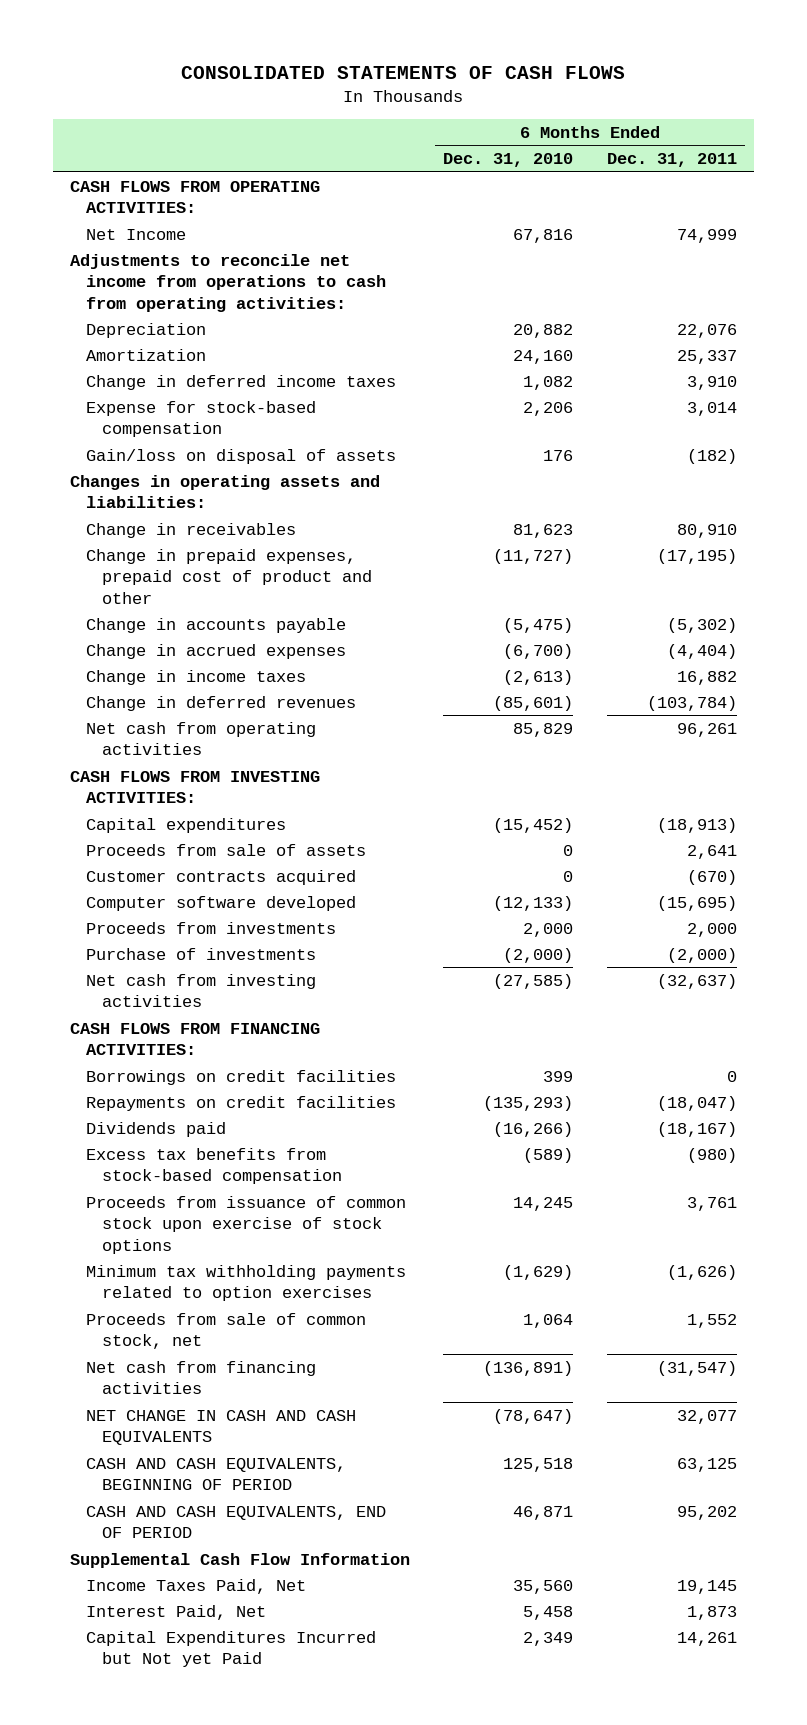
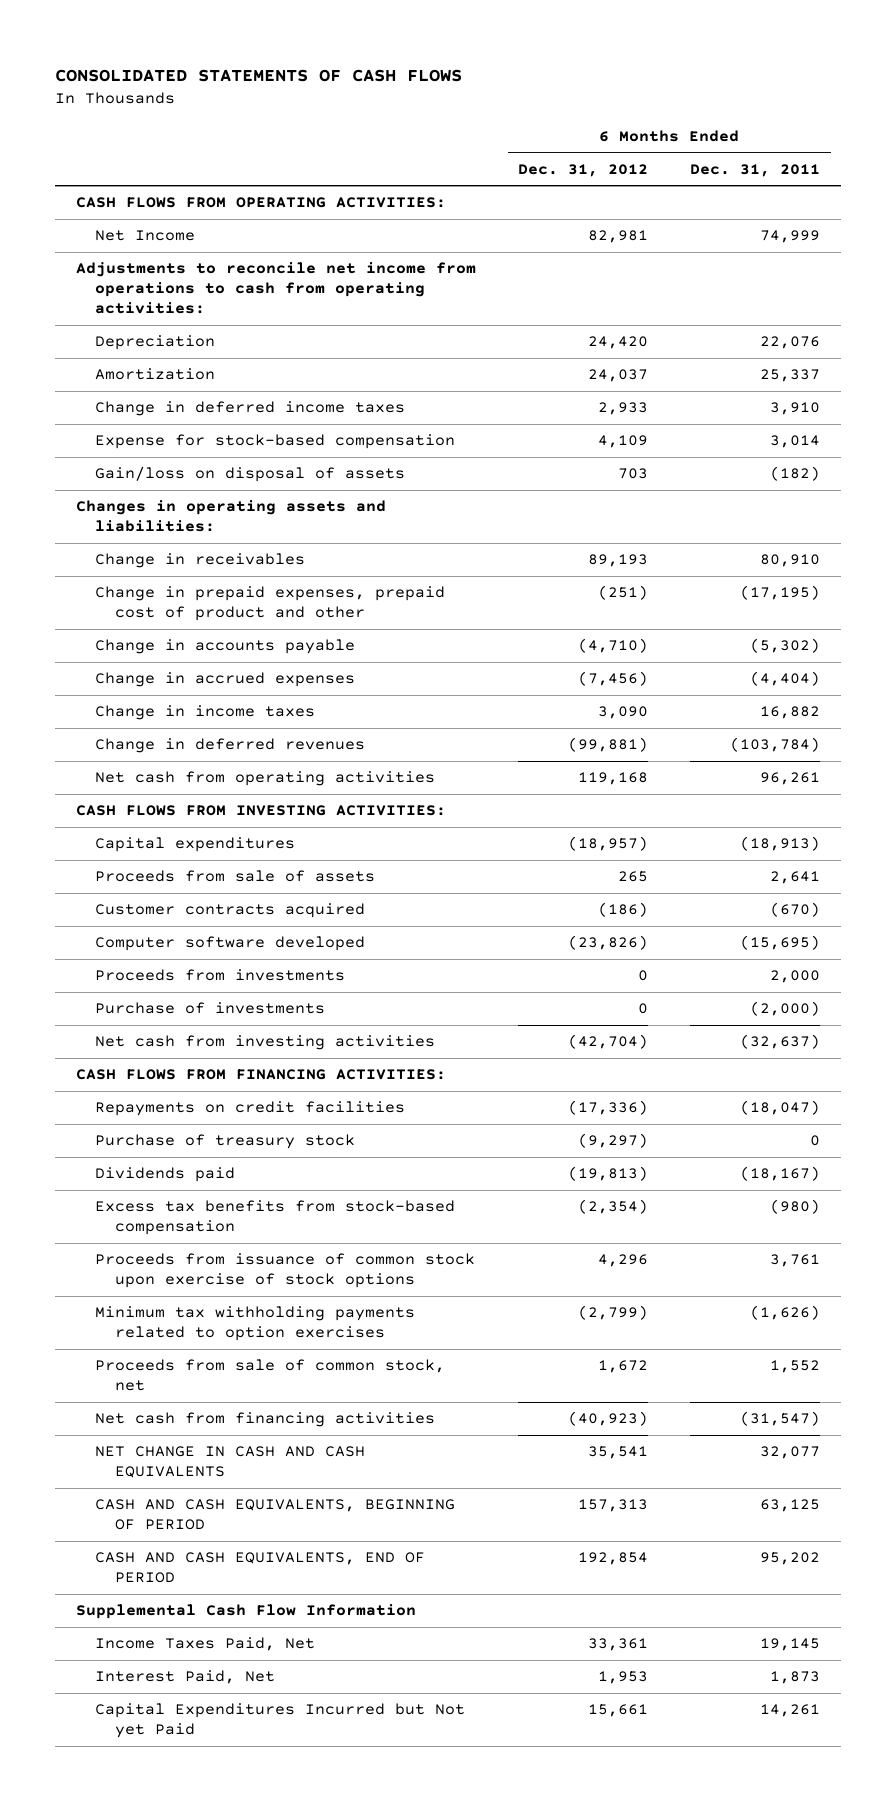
- | 6 Months Ended Dec. 31, 2010 | 6 Months Ended Dec. 31, 2011
+ | 6 Months Ended Dec. 31, 2012 | 6 Months Ended Dec. 31, 2011
- Borrowings on credit facilities | 399 | 0
+ Purchase of treasury stock | (9,297) | 0

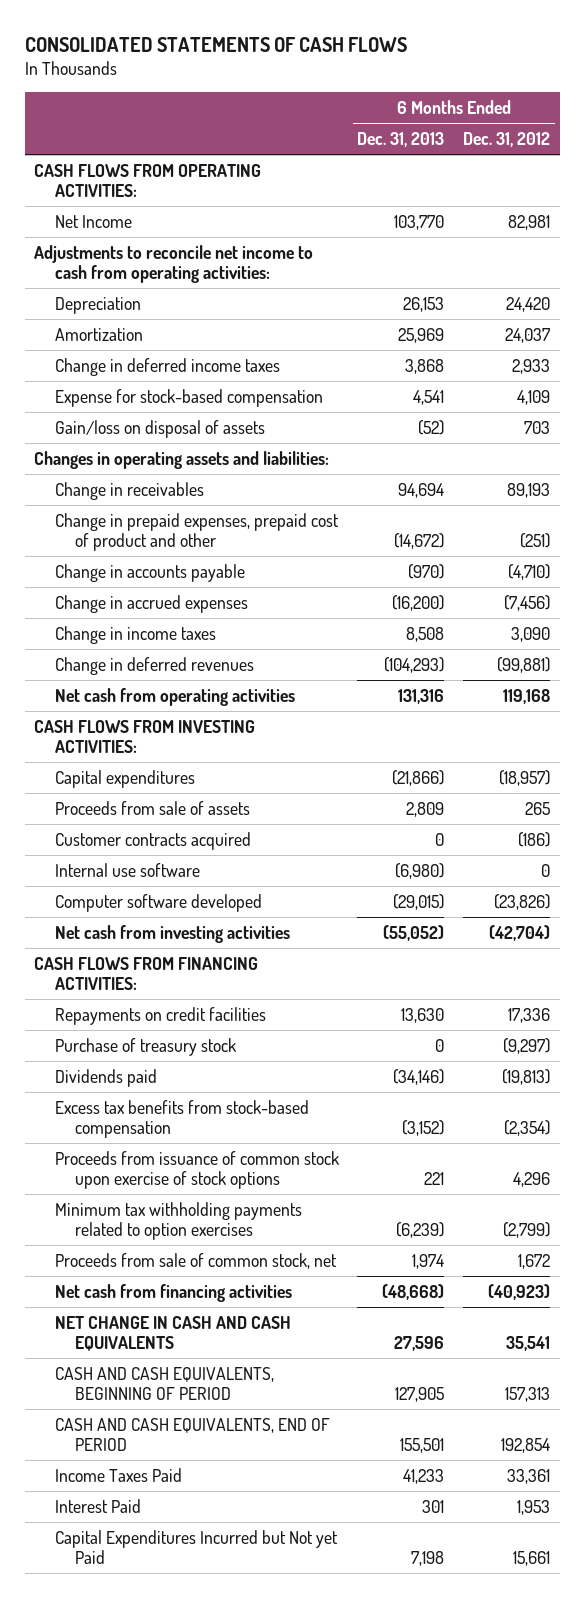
- | 6 Months Ended Dec. 31, 2012 | 6 Months Ended Dec. 31, 2011
+ | 6 Months Ended Dec. 31, 2013 | 6 Months Ended Dec. 31, 2012
- Adjustments to reconcile net income from operations to cash from operating activities:
+ Adjustments to reconcile net income to cash from operating activities:
+ Internal use software | (6,980) | 0
- Proceeds from investments | 0 | 2,000
- Purchase of investments | 0 | (2,000)
- Repayments on credit facilities | (17,336) | (18,047)
+ Repayments on credit facilities | 13,630 | 17,336
- Supplemental Cash Flow Information
- Income Taxes Paid, Net | 33,361 | 19,145
- Interest Paid, Net | 1,953 | 1,873
+ Income Taxes Paid | 41,233 | 33,361
+ Interest Paid | 301 | 1,953

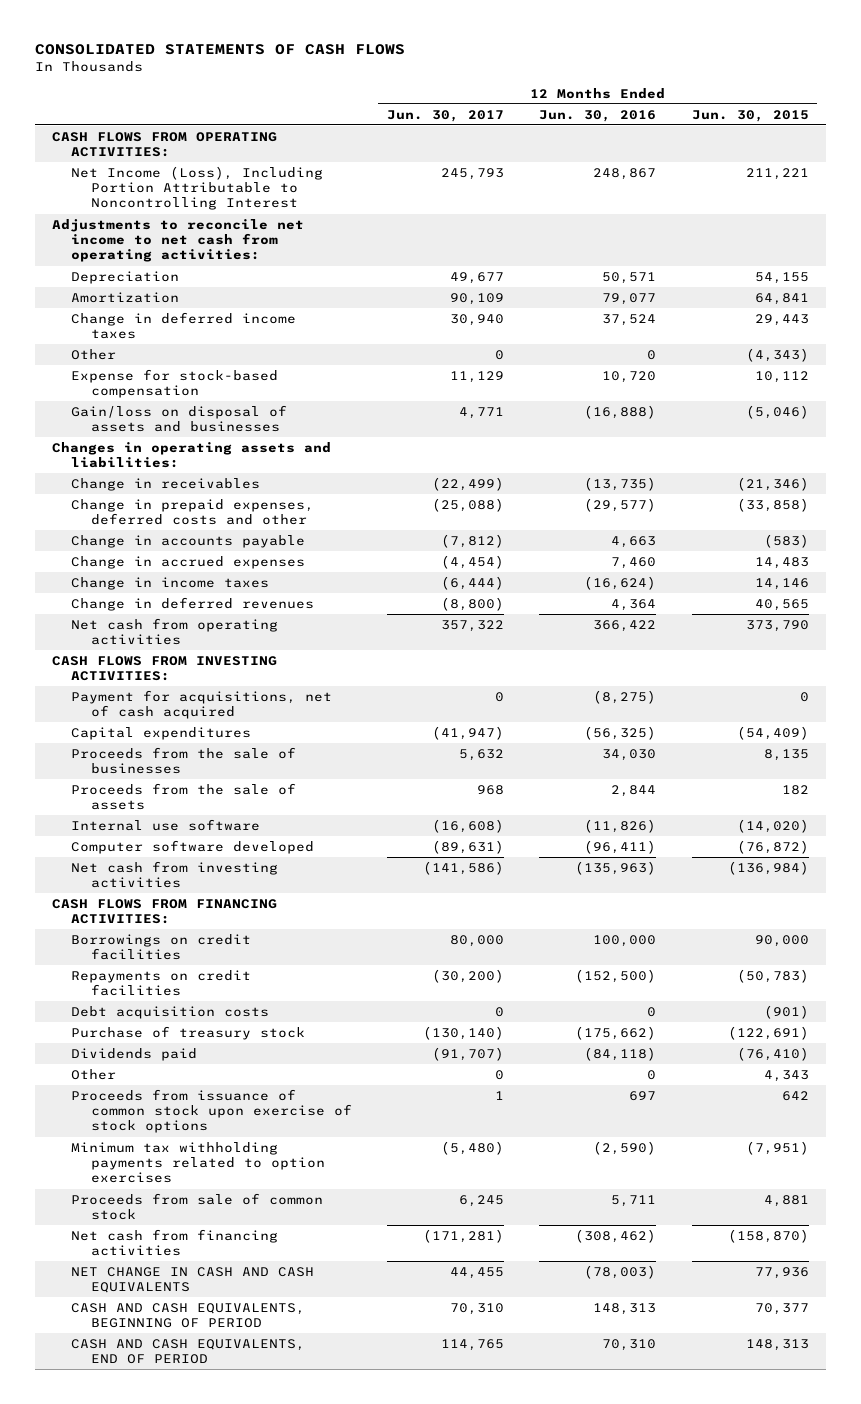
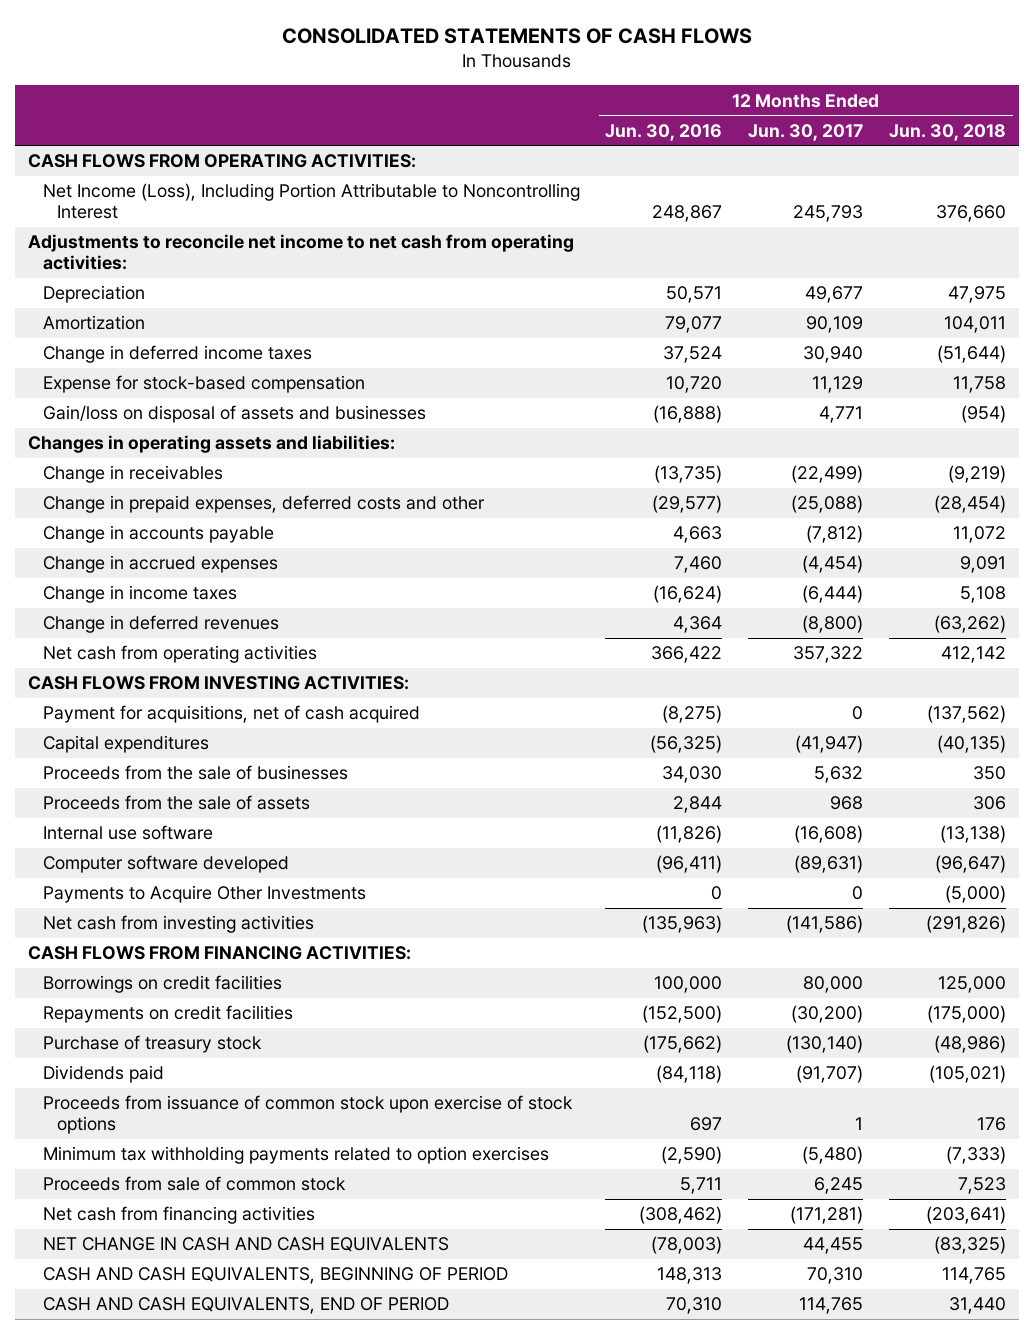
- | 12 Months Ended Jun. 30, 2017 | 12 Months Ended Jun. 30, 2016 | 12 Months Ended Jun. 30, 2015
+ | 12 Months Ended Jun. 30, 2016 | 12 Months Ended Jun. 30, 2017 | 12 Months Ended Jun. 30, 2018
- Other | 0 | 0 | (4,343)
+ Payments to Acquire Other Investments | 0 | 0 | (5,000)
- Debt acquisition costs | 0 | 0 | (901)
- Other | 0 | 0 | 4,343

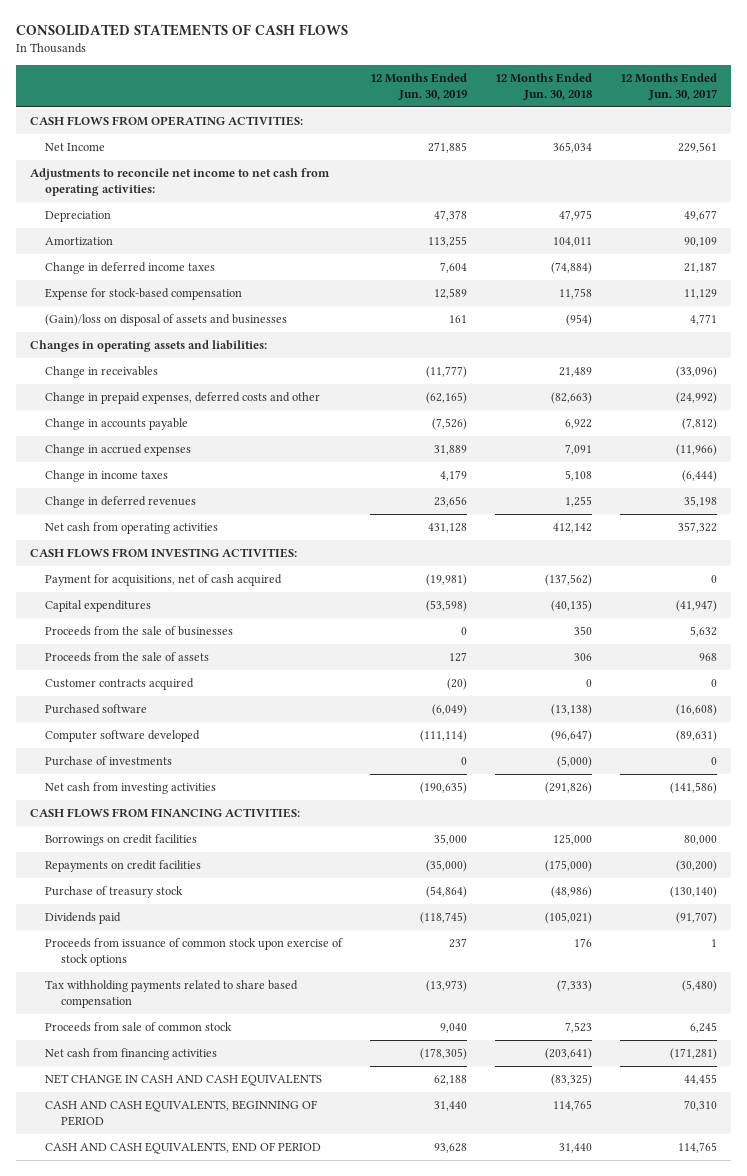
- | 12 Months Ended Jun. 30, 2016 | 12 Months Ended Jun. 30, 2017 | 12 Months Ended Jun. 30, 2018
+ | 12 Months Ended Jun. 30, 2019 | 12 Months Ended Jun. 30, 2018 | 12 Months Ended Jun. 30, 2017
- Net Income (Loss), Including Portion Attributable to Noncontrolling Interest | 248,867 | 245,793 | 376,660
+ Net Income | 271,885 | 365,034 | 229,561
- Change in deferred income taxes | 37,524 | 30,940 | (51,644)
+ Change in deferred income taxes | 7,604 | (74,884) | 21,187
- Gain/loss on disposal of assets and businesses | (16,888) | 4,771 | (954)
+ (Gain)/loss on disposal of assets and businesses | 161 | (954) | 4,771
- Change in receivables | (13,735) | (22,499) | (9,219)
- Change in prepaid expenses, deferred costs and other | (29,577) | (25,088) | (28,454)
- Change in accounts payable | 4,663 | (7,812) | 11,072
- Change in accrued expenses | 7,460 | (4,454) | 9,091
+ Change in receivables | (11,777) | 21,489 | (33,096)
+ Change in prepaid expenses, deferred costs and other | (62,165) | (82,663) | (24,992)
+ Change in accounts payable | (7,526) | 6,922 | (7,812)
+ Change in accrued expenses | 31,889 | 7,091 | (11,966)
- Change in deferred revenues | 4,364 | (8,800) | (63,262)
+ Change in deferred revenues | 23,656 | 1,255 | 35,198
- Internal use software | (11,826) | (16,608) | (13,138)
+ Customer contracts acquired | (20) | 0 | 0
+ Purchased software | (6,049) | (13,138) | (16,608)
- Payments to Acquire Other Investments | 0 | 0 | (5,000)
+ Purchase of investments | 0 | (5,000) | 0
- Minimum tax withholding payments related to option exercises | (2,590) | (5,480) | (7,333)
+ Tax withholding payments related to share based compensation | (13,973) | (7,333) | (5,480)

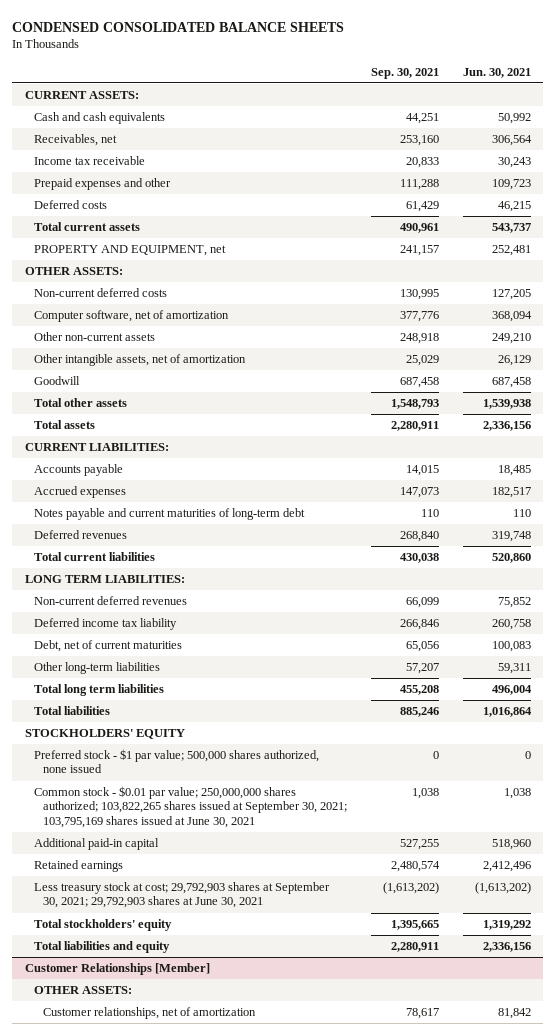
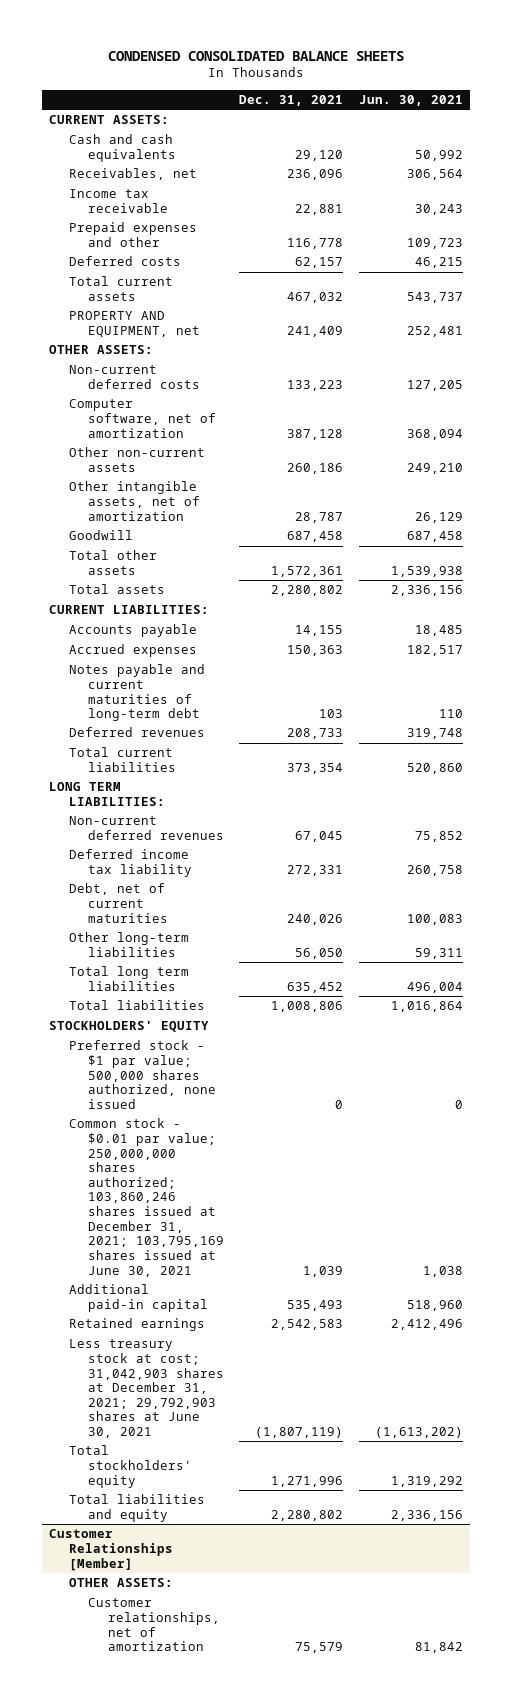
- | Sep. 30, 2021 | Jun. 30, 2021
+ | Dec. 31, 2021 | Jun. 30, 2021
- Common stock - $0.01 par value; 250,000,000 shares authorized; 103,822,265 shares issued at September 30, 2021; 103,795,169 shares issued at June 30, 2021 | 1,038 | 1,038
+ Common stock - $0.01 par value; 250,000,000 shares authorized; 103,860,246 shares issued at December 31, 2021; 103,795,169 shares issued at June 30, 2021 | 1,039 | 1,038
- Less treasury stock at cost; 29,792,903 shares at September 30, 2021; 29,792,903 shares at June 30, 2021 | (1,613,202) | (1,613,202)
+ Less treasury stock at cost; 31,042,903 shares at December 31, 2021; 29,792,903 shares at June 30, 2021 | (1,807,119) | (1,613,202)

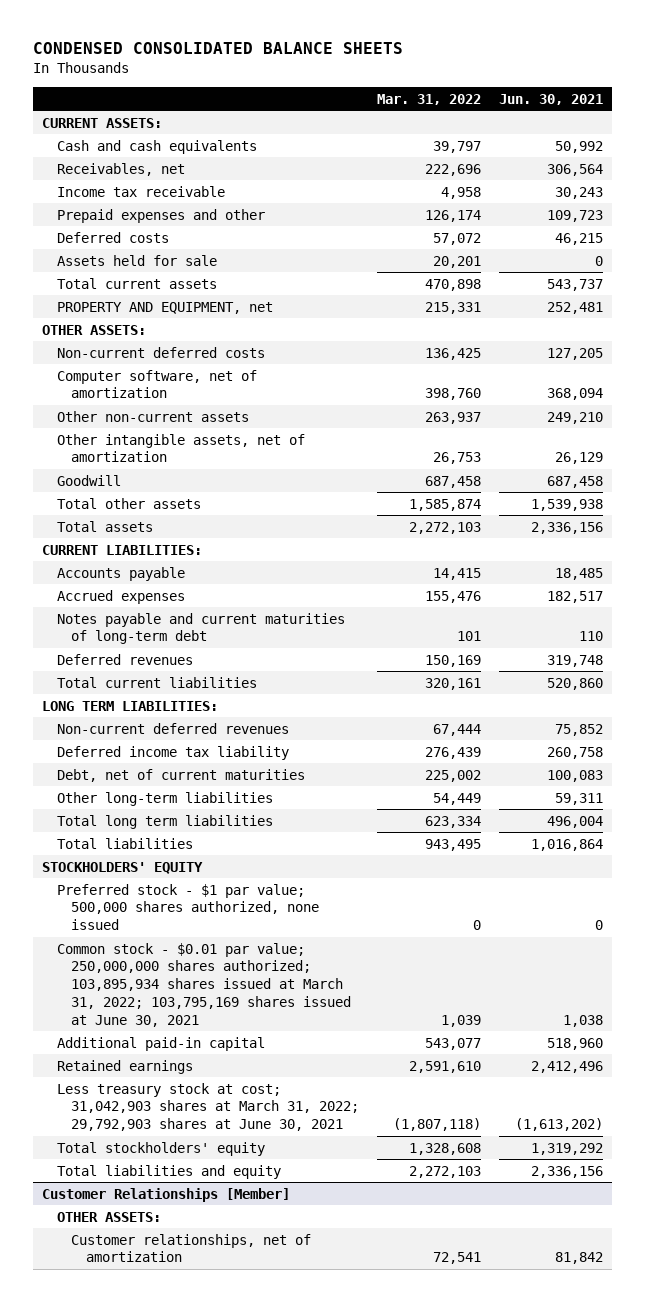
- | Dec. 31, 2021 | Jun. 30, 2021
+ | Mar. 31, 2022 | Jun. 30, 2021
+ Assets held for sale | 20,201 | 0
- Common stock - $0.01 par value; 250,000,000 shares authorized; 103,860,246 shares issued at December 31, 2021; 103,795,169 shares issued at June 30, 2021 | 1,039 | 1,038
+ Common stock - $0.01 par value; 250,000,000 shares authorized; 103,895,934 shares issued at March 31, 2022; 103,795,169 shares issued at June 30, 2021 | 1,039 | 1,038
- Less treasury stock at cost; 31,042,903 shares at December 31, 2021; 29,792,903 shares at June 30, 2021 | (1,807,119) | (1,613,202)
+ Less treasury stock at cost; 31,042,903 shares at March 31, 2022; 29,792,903 shares at June 30, 2021 | (1,807,118) | (1,613,202)

